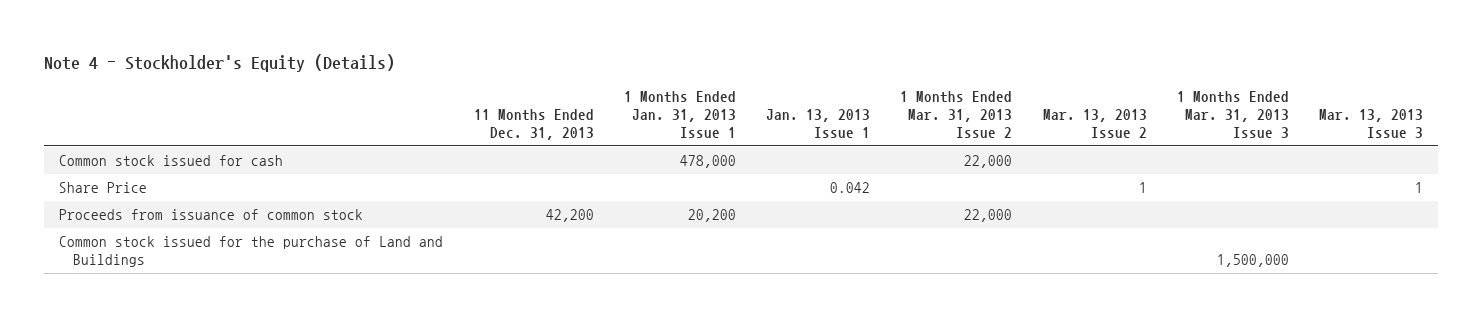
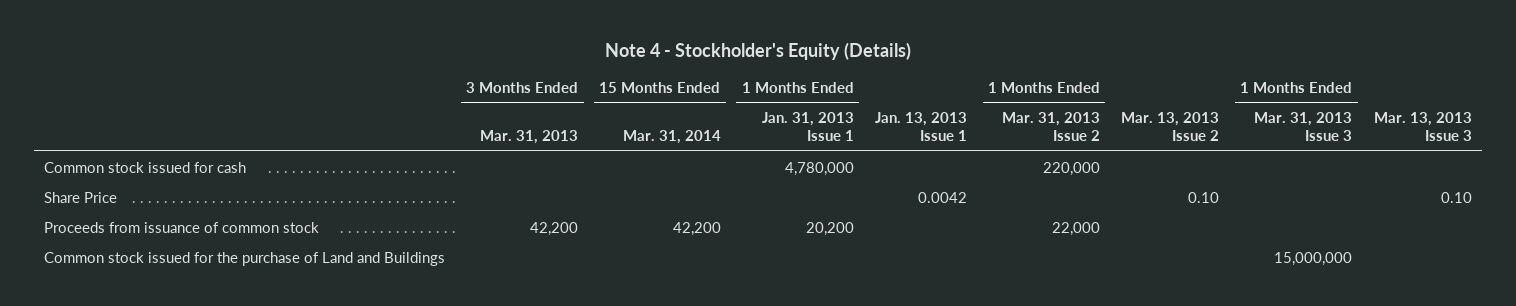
- | 11 Months Ended Dec. 31, 2013 | 1 Months Ended Jan. 31, 2013 Issue 1 | Jan. 13, 2013 Issue 1 | 1 Months Ended Mar. 31, 2013 Issue 2 | Mar. 13, 2013 Issue 2 | 1 Months Ended Mar. 31, 2013 Issue 3 | Mar. 13, 2013 Issue 3
+ | 3 Months Ended Mar. 31, 2013 | 15 Months Ended Mar. 31, 2014 | 1 Months Ended Jan. 31, 2013 Issue 1 | Jan. 13, 2013 Issue 1 | 1 Months Ended Mar. 31, 2013 Issue 2 | Mar. 13, 2013 Issue 2 | 1 Months Ended Mar. 31, 2013 Issue 3 | Mar. 13, 2013 Issue 3
- Common stock issued for cash | | 478,000 | | 22,000 | | |
- Share Price | | | 0.042 | | 1 | | 1
+ Common stock issued for cash | | | 4,780,000 | | 220,000 | | |
+ Share Price | | | | 0.0042 | | 0.10 | | 0.10
- Common stock issued for the purchase of Land and Buildings | | | | | | 1,500,000 |
+ Common stock issued for the purchase of Land and Buildings | | | | | | | 15,000,000 |

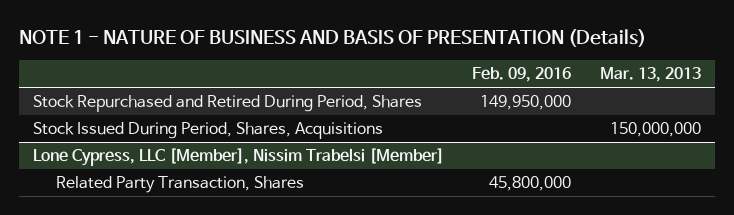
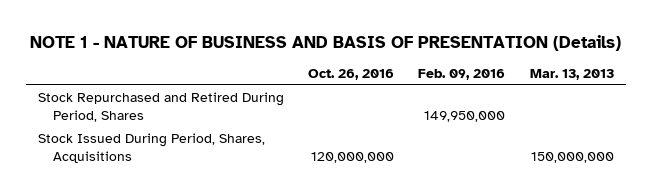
- | Feb. 09, 2016 | Mar. 13, 2013
+ | Oct. 26, 2016 | Feb. 09, 2016 | Mar. 13, 2013
- Lone Cypress, LLC [Member], Nissim Trabelsi [Member]
- Related Party Transaction, Shares | 45,800,000 |

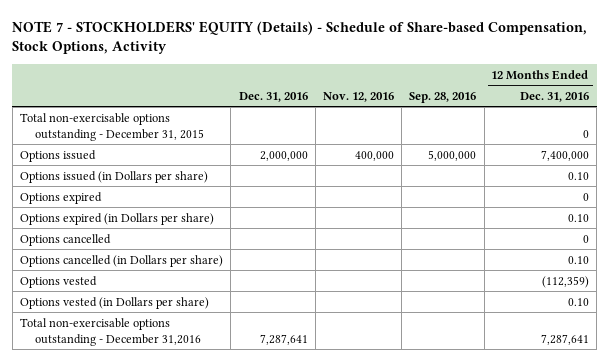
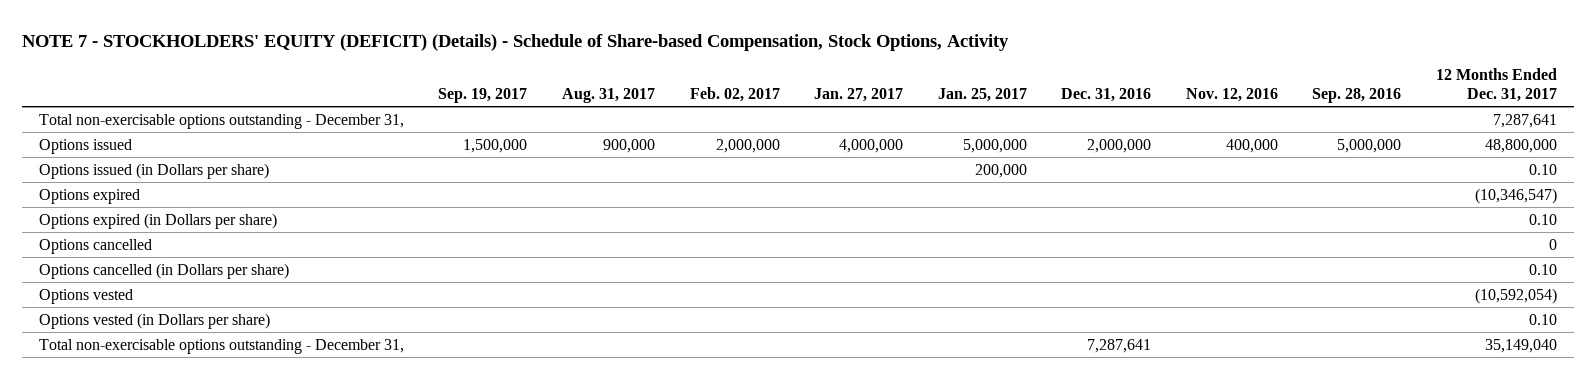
- NOTE 7 - STOCKHOLDERS' EQUITY (Details) - Schedule of Share-based Compensation, Stock Options, Activity
+ NOTE 7 - STOCKHOLDERS' EQUITY (DEFICIT) (Details) - Schedule of Share-based Compensation, Stock Options, Activity
- | Dec. 31, 2016 | Nov. 12, 2016 | Sep. 28, 2016 | 12 Months Ended Dec. 31, 2016
+ | Sep. 19, 2017 | Aug. 31, 2017 | Feb. 02, 2017 | Jan. 27, 2017 | Jan. 25, 2017 | Dec. 31, 2016 | Nov. 12, 2016 | Sep. 28, 2016 | 12 Months Ended Dec. 31, 2017
- Total non-exercisable options outstanding - December 31, 2015 | | | | 0
+ Total non-exercisable options outstanding - December 31, | | | | | | | | | 7,287,641
- Total non-exercisable options outstanding - December 31,2016 | 7,287,641 | | | 7,287,641
+ Total non-exercisable options outstanding - December 31, | | | | | | 7,287,641 | | | 35,149,040

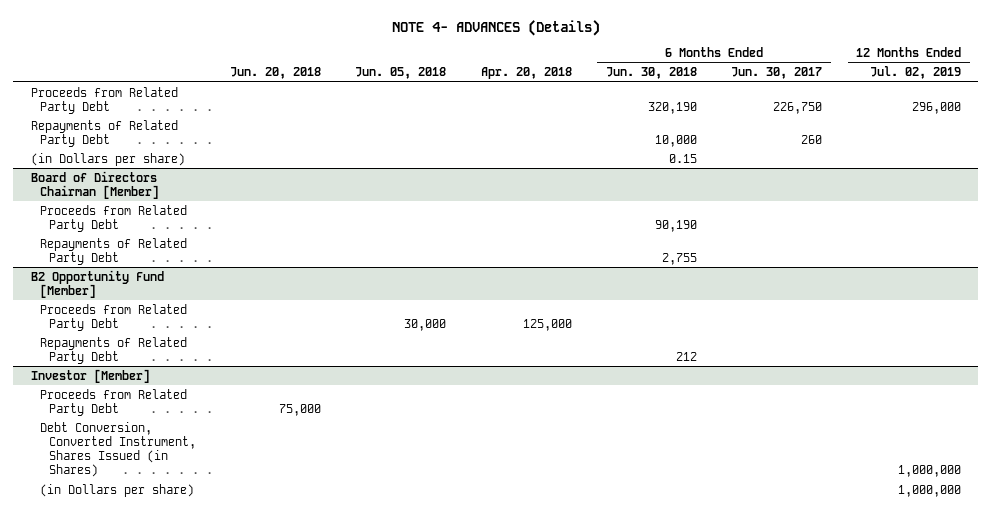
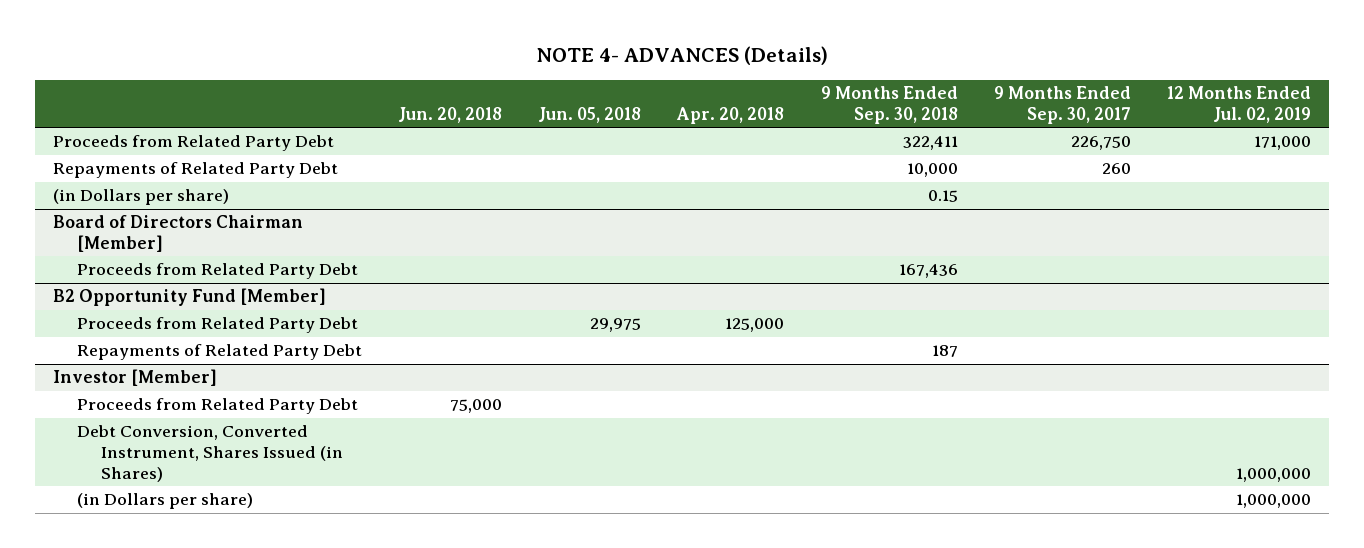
- | Jun. 20, 2018 | Jun. 05, 2018 | Apr. 20, 2018 | 6 Months Ended Jun. 30, 2018 | 6 Months Ended Jun. 30, 2017 | 12 Months Ended Jul. 02, 2019
+ | Jun. 20, 2018 | Jun. 05, 2018 | Apr. 20, 2018 | 9 Months Ended Sep. 30, 2018 | 9 Months Ended Sep. 30, 2017 | 12 Months Ended Jul. 02, 2019
- Proceeds from Related Party Debt | | | | 320,190 | 226,750 | 296,000
+ Proceeds from Related Party Debt | | | | 322,411 | 226,750 | 171,000
@ Board of Directors Chairman [Member]
- Repayments of Related Party Debt | | | | 2,755 | |
@ B2 Opportunity Fund [Member]
- Proceeds from Related Party Debt | | 30,000 | 125,000 | | |
+ Proceeds from Related Party Debt | | 29,975 | 125,000 | | |

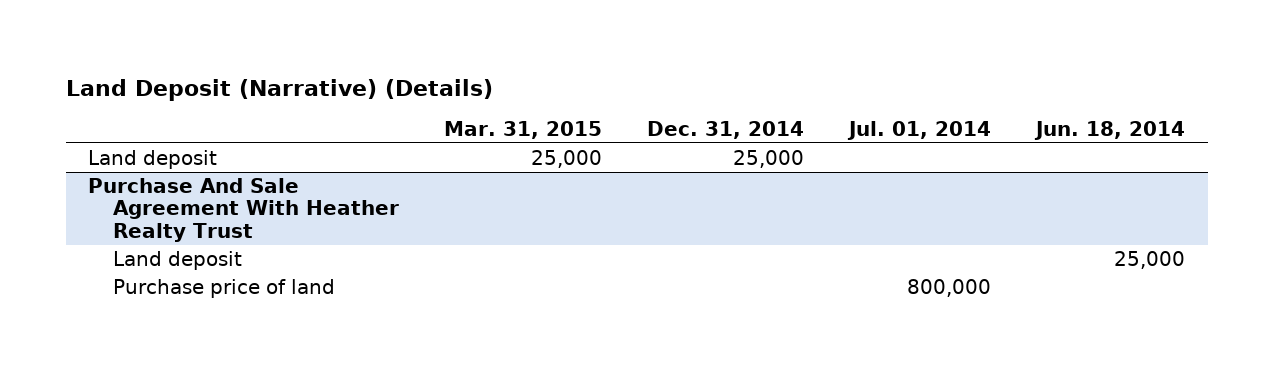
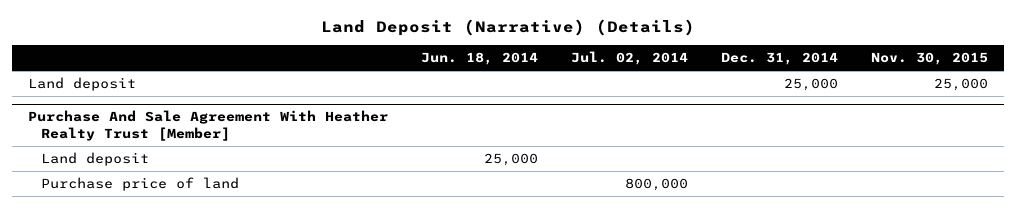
- | Mar. 31, 2015 | Dec. 31, 2014 | Jul. 01, 2014 | Jun. 18, 2014
+ | Jun. 18, 2014 | Jul. 02, 2014 | Dec. 31, 2014 | Nov. 30, 2015
- Purchase And Sale Agreement With Heather Realty Trust
+ Purchase And Sale Agreement With Heather Realty Trust [Member]

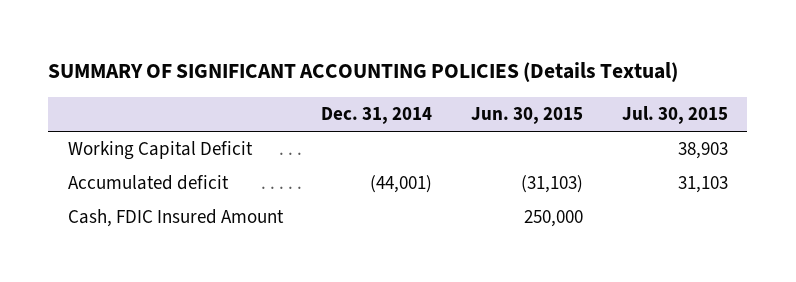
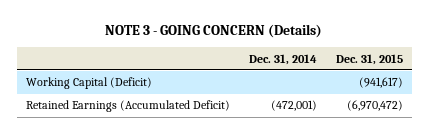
- SUMMARY OF SIGNIFICANT ACCOUNTING POLICIES (Details Textual)
+ NOTE 3 - GOING CONCERN (Details)
- | Dec. 31, 2014 | Jun. 30, 2015 | Jul. 30, 2015
+ | Dec. 31, 2014 | Dec. 31, 2015
- Working Capital Deficit | | | 38,903
- Accumulated deficit | (44,001) | (31,103) | 31,103
- Cash, FDIC Insured Amount | | 250,000 |
+ Working Capital (Deficit) | | (941,617)
+ Retained Earnings (Accumulated Deficit) | (472,001) | (6,970,472)

